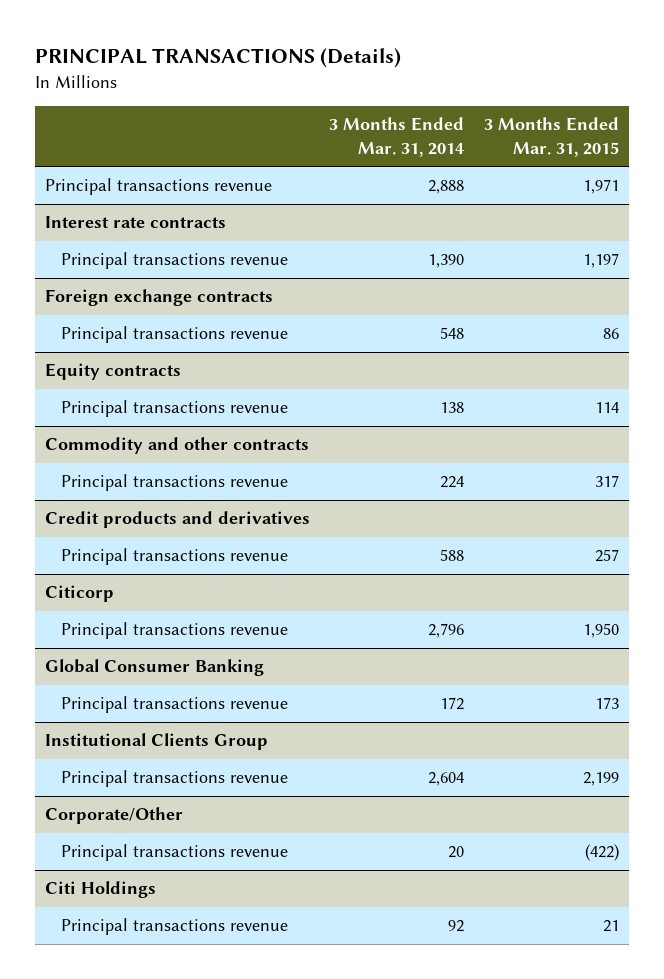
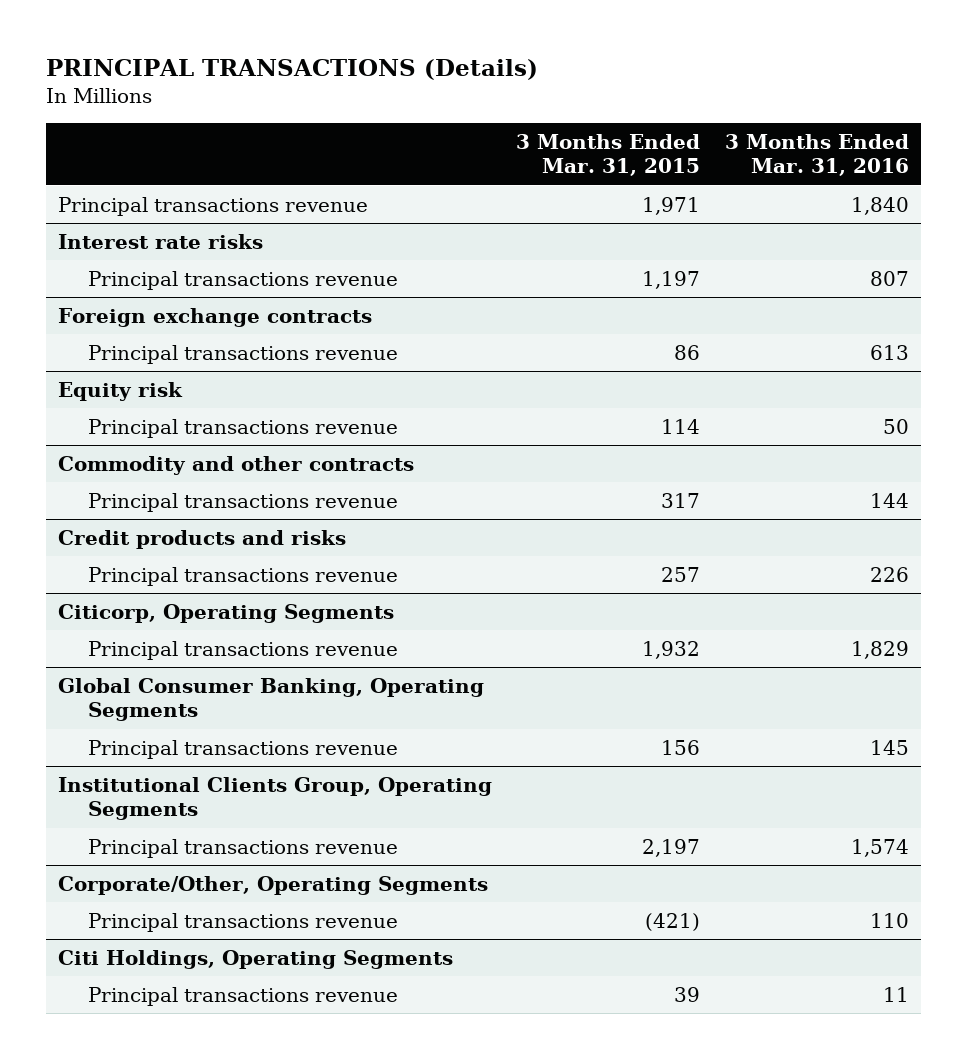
- | 3 Months Ended Mar. 31, 2014 | 3 Months Ended Mar. 31, 2015
+ | 3 Months Ended Mar. 31, 2015 | 3 Months Ended Mar. 31, 2016
- Interest rate contracts
+ Interest rate risks
- Equity contracts
+ Equity risk
- Credit products and derivatives
+ Credit products and risks
- Citicorp
- Principal transactions revenue | 2,796 | 1,950
- Global Consumer Banking
- Principal transactions revenue | 172 | 173
- Institutional Clients Group
- Principal transactions revenue | 2,604 | 2,199
- Corporate/Other
- Principal transactions revenue | 20 | (422)
- Citi Holdings
- Principal transactions revenue | 92 | 21
+ Citicorp, Operating Segments
+ Principal transactions revenue | 1,932 | 1,829
+ Global Consumer Banking, Operating Segments
+ Principal transactions revenue | 156 | 145
+ Institutional Clients Group, Operating Segments
+ Principal transactions revenue | 2,197 | 1,574
+ Corporate/Other, Operating Segments
+ Principal transactions revenue | (421) | 110
+ Citi Holdings, Operating Segments
+ Principal transactions revenue | 39 | 11

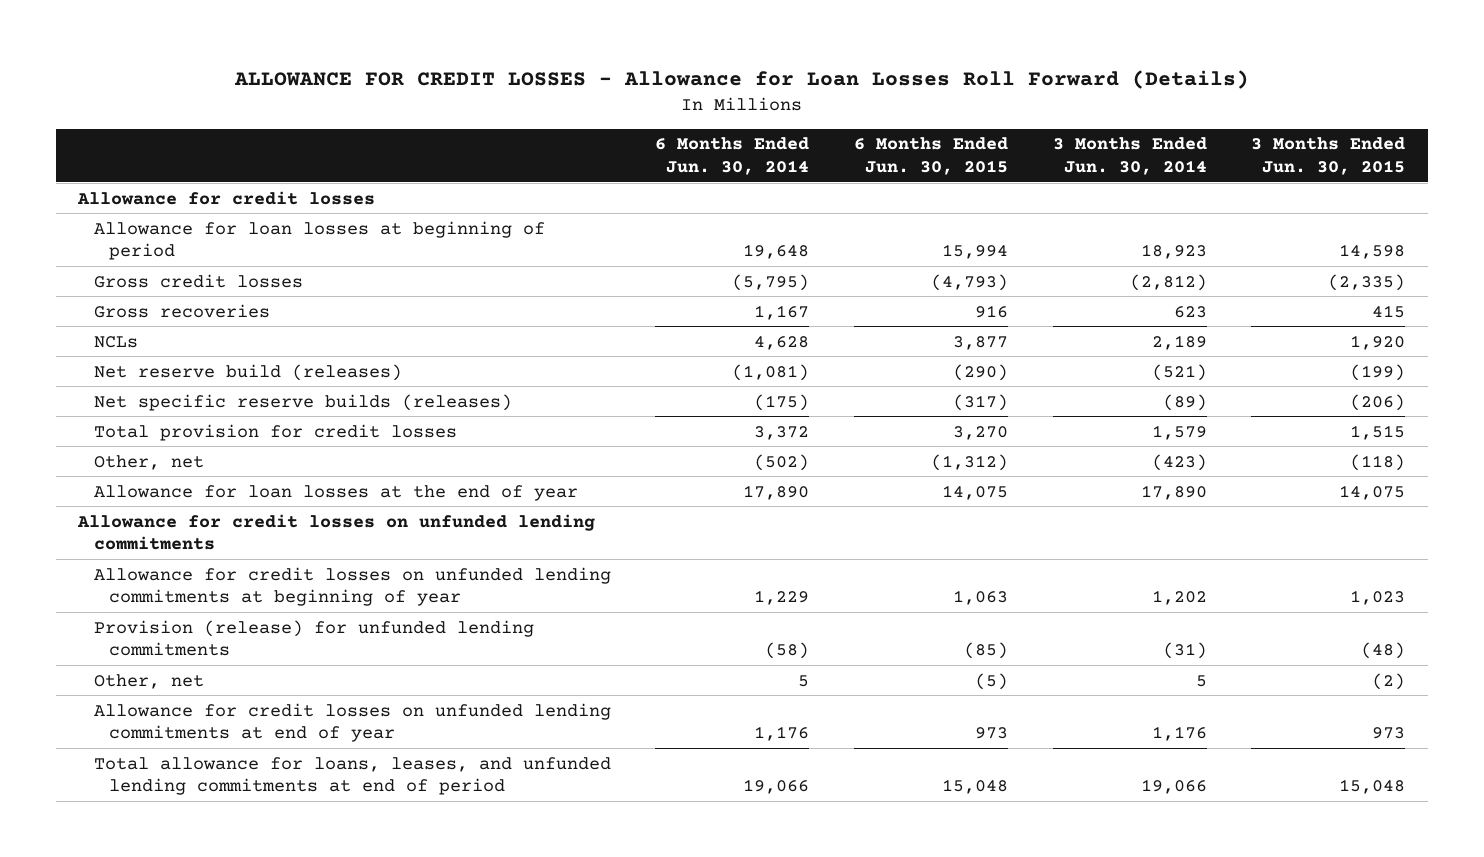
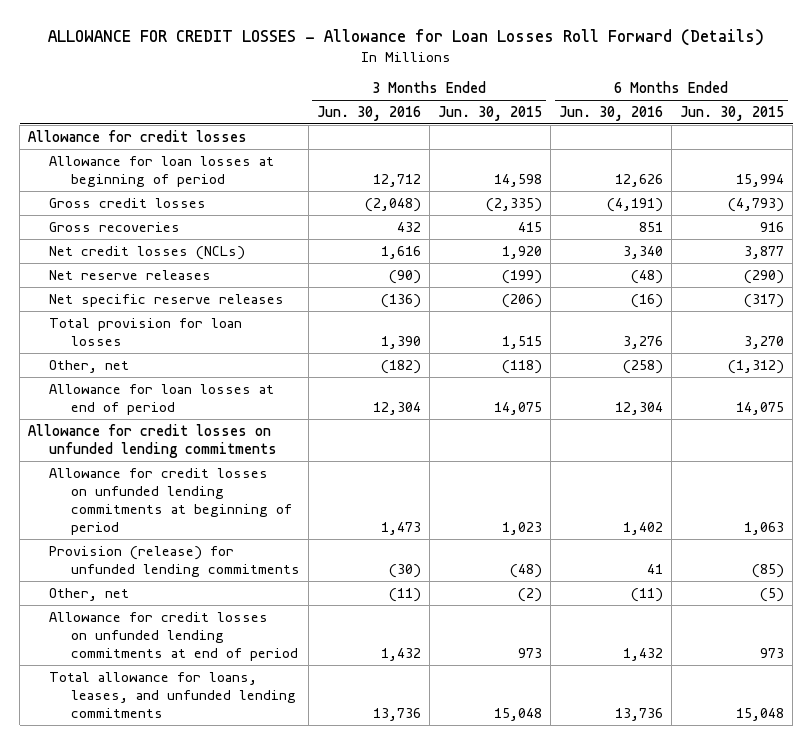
- | 6 Months Ended Jun. 30, 2014 | 6 Months Ended Jun. 30, 2015 | 3 Months Ended Jun. 30, 2014 | 3 Months Ended Jun. 30, 2015
+ | 3 Months Ended Jun. 30, 2016 | 3 Months Ended Jun. 30, 2015 | 6 Months Ended Jun. 30, 2016 | 6 Months Ended Jun. 30, 2015
- NCLs | 4,628 | 3,877 | 2,189 | 1,920
- Net reserve build (releases) | (1,081) | (290) | (521) | (199)
- Net specific reserve builds (releases) | (175) | (317) | (89) | (206)
- Total provision for credit losses | 3,372 | 3,270 | 1,579 | 1,515
+ Net credit losses (NCLs) | 1,616 | 1,920 | 3,340 | 3,877
+ Net reserve releases | (90) | (199) | (48) | (290)
+ Net specific reserve releases | (136) | (206) | (16) | (317)
+ Total provision for loan losses | 1,390 | 1,515 | 3,276 | 3,270
- Allowance for loan losses at the end of year | 17,890 | 14,075 | 17,890 | 14,075
+ Allowance for loan losses at end of period | 12,304 | 14,075 | 12,304 | 14,075
- Allowance for credit losses on unfunded lending commitments at beginning of year | 1,229 | 1,063 | 1,202 | 1,023
+ Allowance for credit losses on unfunded lending commitments at beginning of period | 1,473 | 1,023 | 1,402 | 1,063
- Allowance for credit losses on unfunded lending commitments at end of year | 1,176 | 973 | 1,176 | 973
- Total allowance for loans, leases, and unfunded lending commitments at end of period | 19,066 | 15,048 | 19,066 | 15,048
+ Allowance for credit losses on unfunded lending commitments at end of period | 1,432 | 973 | 1,432 | 973
+ Total allowance for loans, leases, and unfunded lending commitments | 13,736 | 15,048 | 13,736 | 15,048

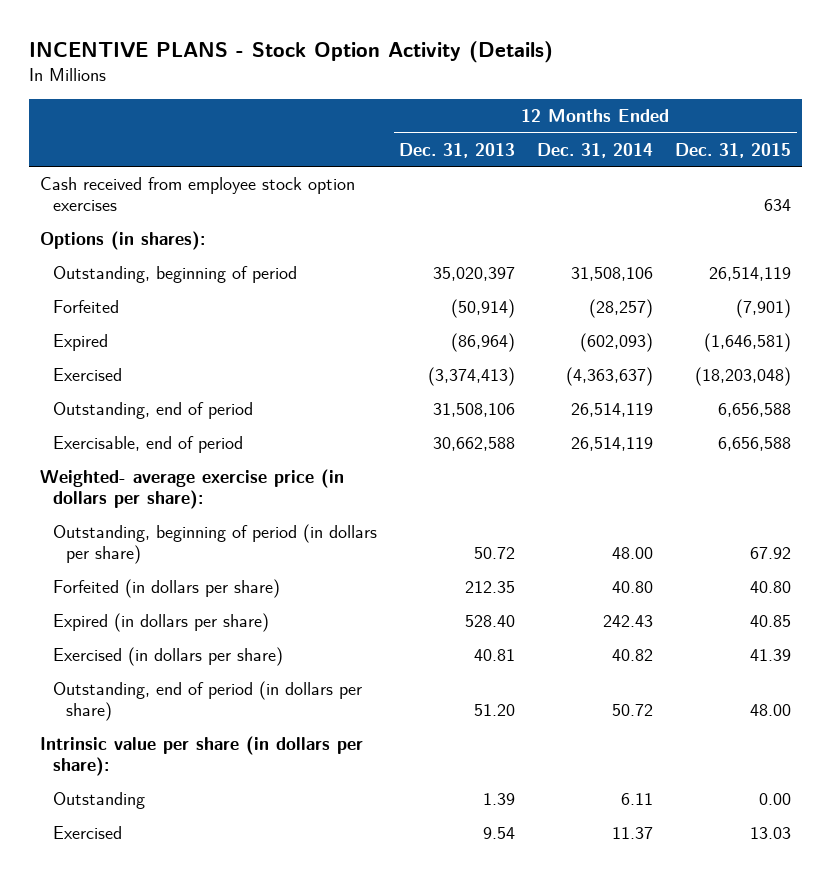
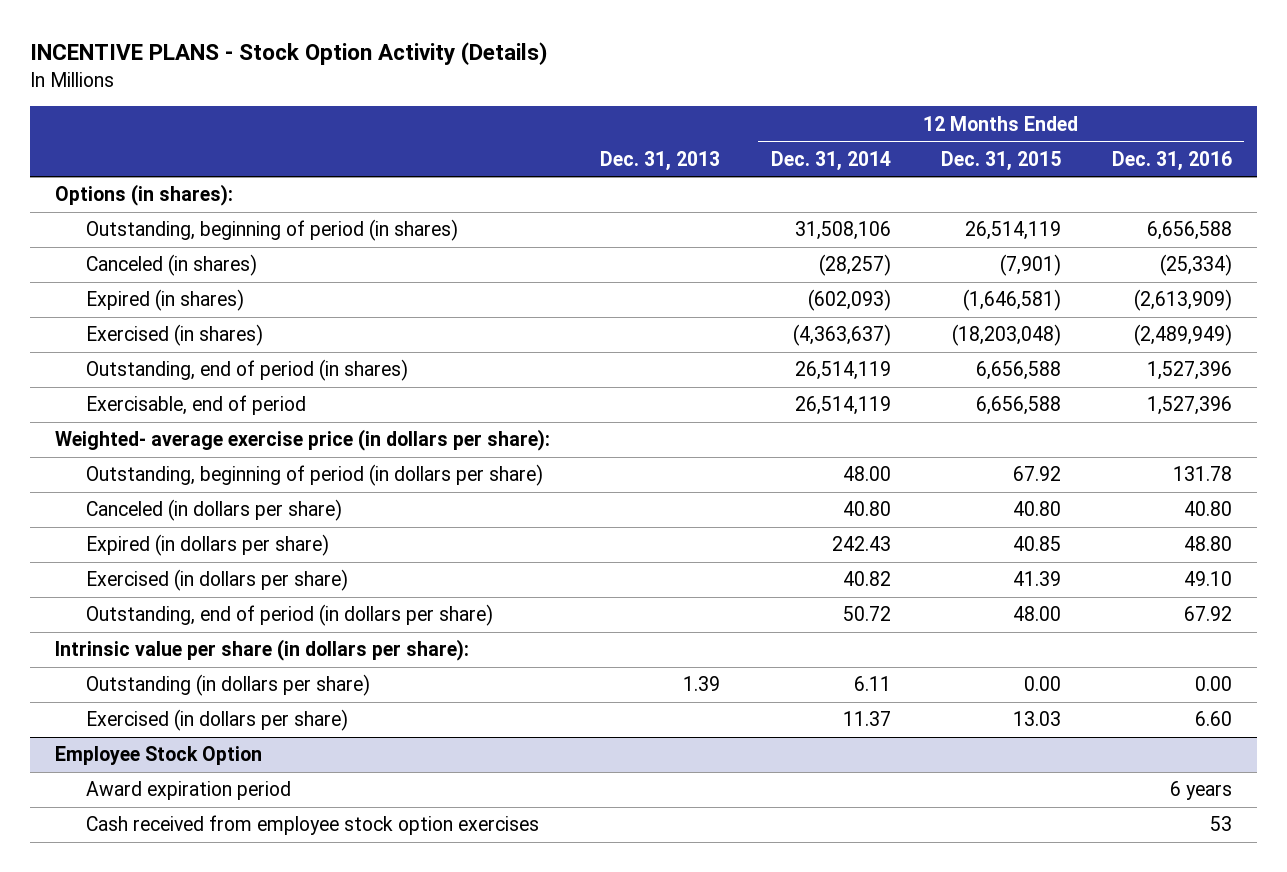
- | 12 Months Ended Dec. 31, 2013 | 12 Months Ended Dec. 31, 2014 | 12 Months Ended Dec. 31, 2015
+ | Dec. 31, 2013 | 12 Months Ended Dec. 31, 2014 | 12 Months Ended Dec. 31, 2015 | 12 Months Ended Dec. 31, 2016
- Cash received from employee stock option exercises | | | 634
- Outstanding, beginning of period | 35,020,397 | 31,508,106 | 26,514,119
- Forfeited | (50,914) | (28,257) | (7,901)
- Expired | (86,964) | (602,093) | (1,646,581)
- Exercised | (3,374,413) | (4,363,637) | (18,203,048)
- Outstanding, end of period | 31,508,106 | 26,514,119 | 6,656,588
+ Outstanding, beginning of period (in shares) | | 31,508,106 | 26,514,119 | 6,656,588
+ Canceled (in shares) | | (28,257) | (7,901) | (25,334)
+ Expired (in shares) | | (602,093) | (1,646,581) | (2,613,909)
+ Exercised (in shares) | | (4,363,637) | (18,203,048) | (2,489,949)
+ Outstanding, end of period (in shares) | | 26,514,119 | 6,656,588 | 1,527,396
- Forfeited (in dollars per share) | 212.35 | 40.80 | 40.80
+ Canceled (in dollars per share) | | 40.80 | 40.80 | 40.80
- Outstanding | 1.39 | 6.11 | 0.00
- Exercised | 9.54 | 11.37 | 13.03
+ Outstanding (in dollars per share) | 1.39 | 6.11 | 0.00 | 0.00
+ Exercised (in dollars per share) | | 11.37 | 13.03 | 6.60
+ Employee Stock Option
+ Award expiration period | | | | 6 years
+ Cash received from employee stock option exercises | | | | 53

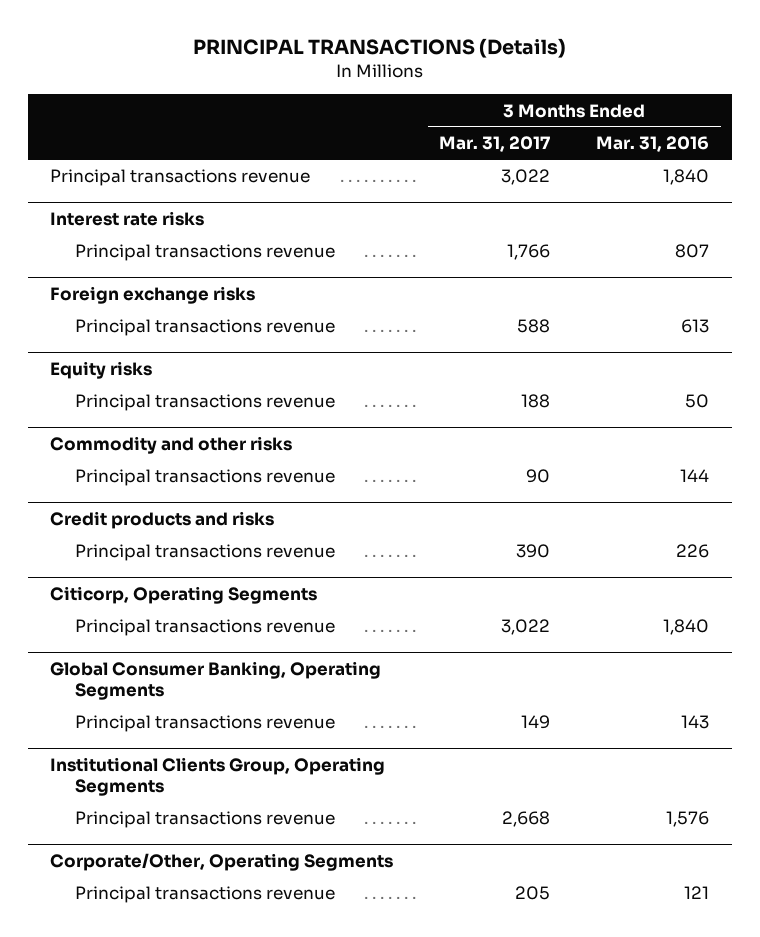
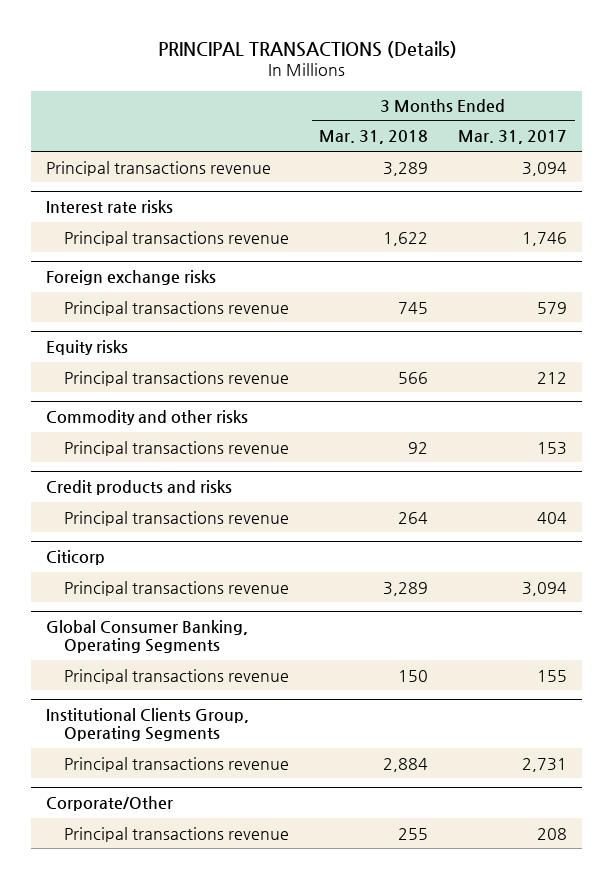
- | 3 Months Ended Mar. 31, 2017 | 3 Months Ended Mar. 31, 2016
+ | 3 Months Ended Mar. 31, 2018 | 3 Months Ended Mar. 31, 2017
- Principal transactions revenue | 3,022 | 1,840
+ Principal transactions revenue | 3,289 | 3,094
@ Interest rate risks
- Principal transactions revenue | 1,766 | 807
+ Principal transactions revenue | 1,622 | 1,746
@ Foreign exchange risks
- Principal transactions revenue | 588 | 613
+ Principal transactions revenue | 745 | 579
@ Equity risks
- Principal transactions revenue | 188 | 50
+ Principal transactions revenue | 566 | 212
@ Commodity and other risks
- Principal transactions revenue | 90 | 144
+ Principal transactions revenue | 92 | 153
@ Credit products and risks
- Principal transactions revenue | 390 | 226
- Citicorp, Operating Segments
- Principal transactions revenue | 3,022 | 1,840
@ Credit products and risks
+ Principal transactions revenue | 264 | 404
+ Citicorp
+ Principal transactions revenue | 3,289 | 3,094
@ Global Consumer Banking, Operating Segments
- Principal transactions revenue | 149 | 143
+ Principal transactions revenue | 150 | 155
@ Institutional Clients Group, Operating Segments
- Principal transactions revenue | 2,668 | 1,576
- Corporate/Other, Operating Segments
- Principal transactions revenue | 205 | 121
@ Institutional Clients Group, Operating Segments
+ Principal transactions revenue | 2,884 | 2,731
+ Corporate/Other
+ Principal transactions revenue | 255 | 208

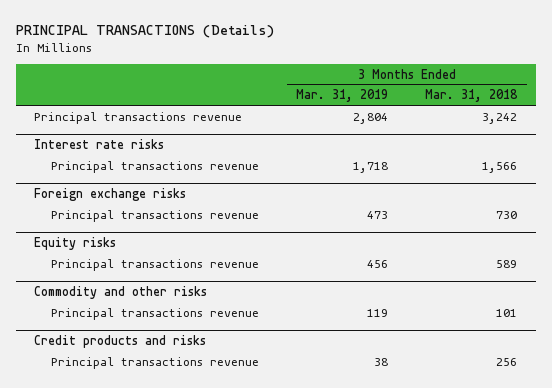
- | 3 Months Ended Mar. 31, 2018 | 3 Months Ended Mar. 31, 2017
+ | 3 Months Ended Mar. 31, 2019 | 3 Months Ended Mar. 31, 2018
- Principal transactions revenue | 3,289 | 3,094
+ Principal transactions revenue | 2,804 | 3,242
@ Interest rate risks
- Principal transactions revenue | 1,622 | 1,746
+ Principal transactions revenue | 1,718 | 1,566
@ Foreign exchange risks
- Principal transactions revenue | 745 | 579
+ Principal transactions revenue | 473 | 730
@ Equity risks
- Principal transactions revenue | 566 | 212
+ Principal transactions revenue | 456 | 589
@ Commodity and other risks
- Principal transactions revenue | 92 | 153
+ Principal transactions revenue | 119 | 101
@ Credit products and risks
- Principal transactions revenue | 264 | 404
- Citicorp
- Principal transactions revenue | 3,289 | 3,094
- Global Consumer Banking, Operating Segments
- Principal transactions revenue | 150 | 155
- Institutional Clients Group, Operating Segments
- Principal transactions revenue | 2,884 | 2,731
- Corporate/Other
- Principal transactions revenue | 255 | 208
@ Credit products and risks
+ Principal transactions revenue | 38 | 256

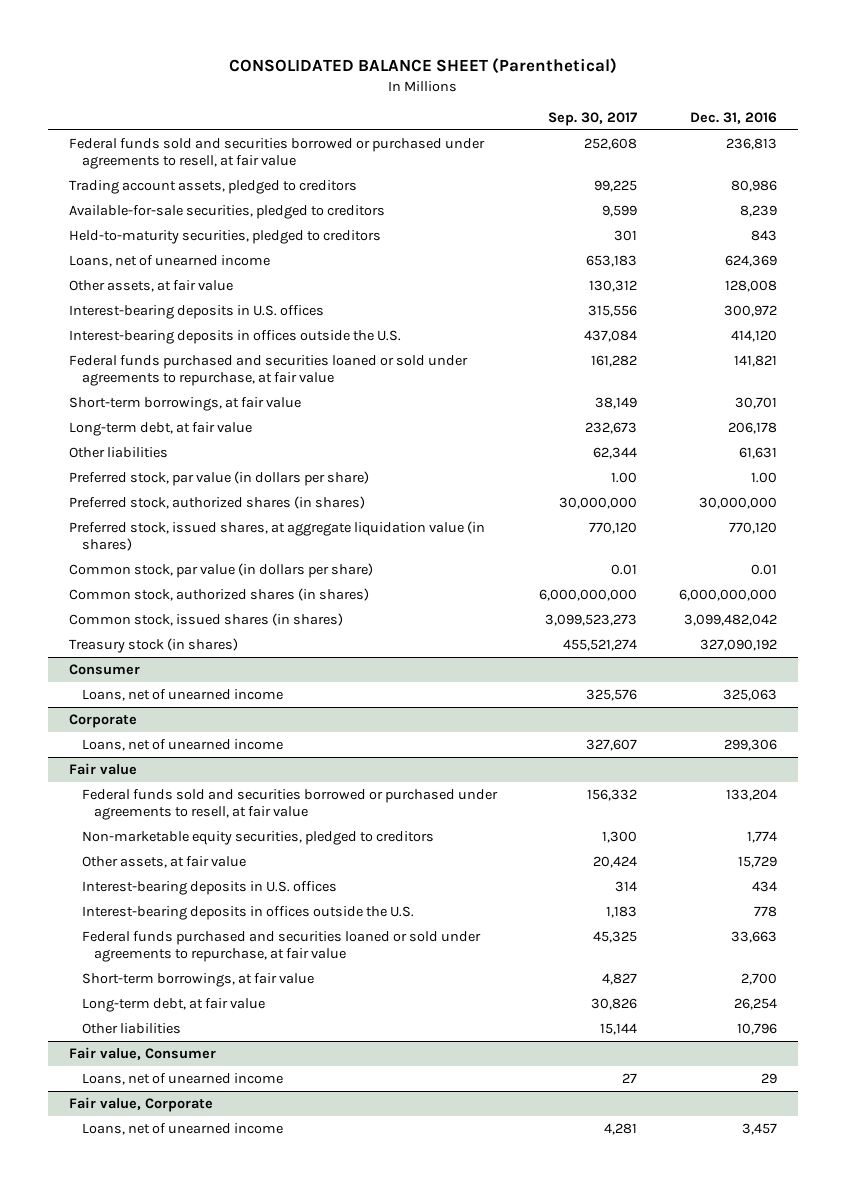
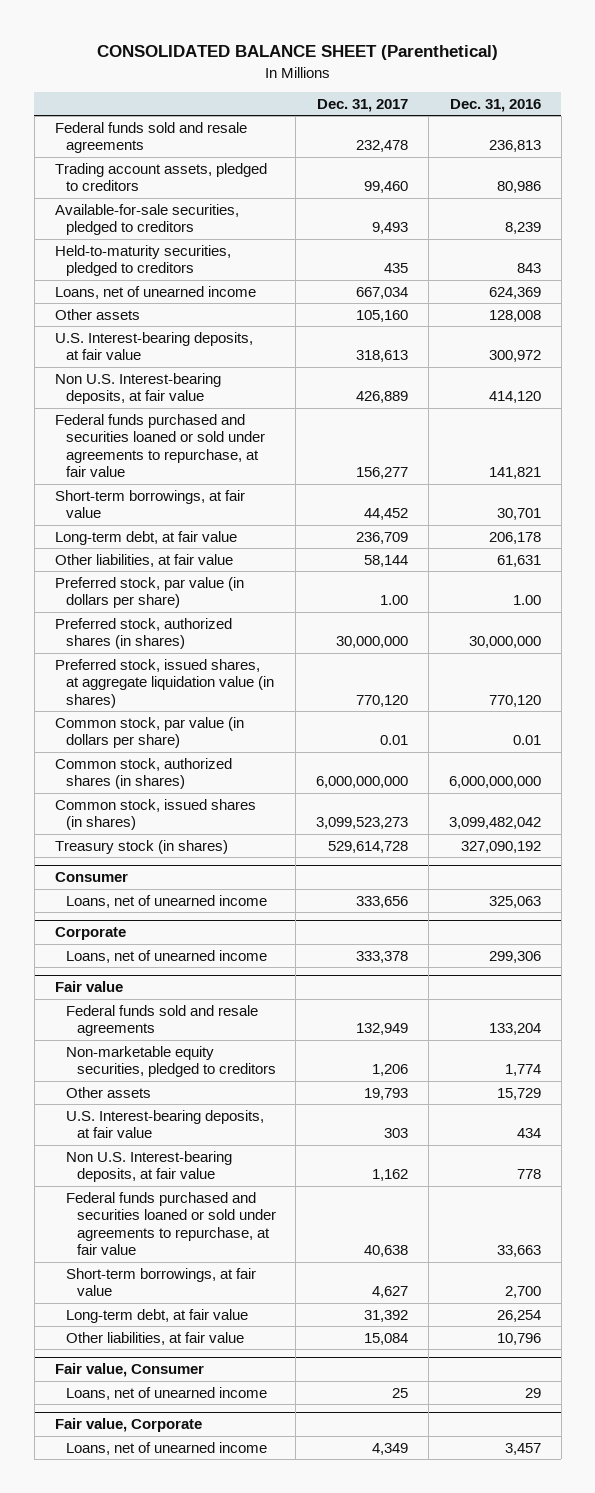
- | Sep. 30, 2017 | Dec. 31, 2016
+ | Dec. 31, 2017 | Dec. 31, 2016
- Federal funds sold and securities borrowed or purchased under agreements to resell, at fair value | 252,608 | 236,813
+ Federal funds sold and resale agreements | 232,478 | 236,813
- Other assets, at fair value | 130,312 | 128,008
- Interest-bearing deposits in U.S. offices | 315,556 | 300,972
- Interest-bearing deposits in offices outside the U.S. | 437,084 | 414,120
+ Other assets | 105,160 | 128,008
+ U.S. Interest-bearing deposits, at fair value | 318,613 | 300,972
+ Non U.S. Interest-bearing deposits, at fair value | 426,889 | 414,120
- Other liabilities | 62,344 | 61,631
+ Other liabilities, at fair value | 58,144 | 61,631
@ Fair value
- Federal funds sold and securities borrowed or purchased under agreements to resell, at fair value | 156,332 | 133,204
+ Federal funds sold and resale agreements | 132,949 | 133,204
- Other assets, at fair value | 20,424 | 15,729
- Interest-bearing deposits in U.S. offices | 314 | 434
- Interest-bearing deposits in offices outside the U.S. | 1,183 | 778
+ Other assets | 19,793 | 15,729
+ U.S. Interest-bearing deposits, at fair value | 303 | 434
+ Non U.S. Interest-bearing deposits, at fair value | 1,162 | 778
- Other liabilities | 15,144 | 10,796
+ Other liabilities, at fair value | 15,084 | 10,796

